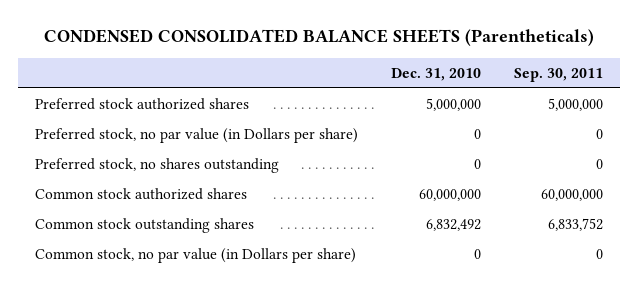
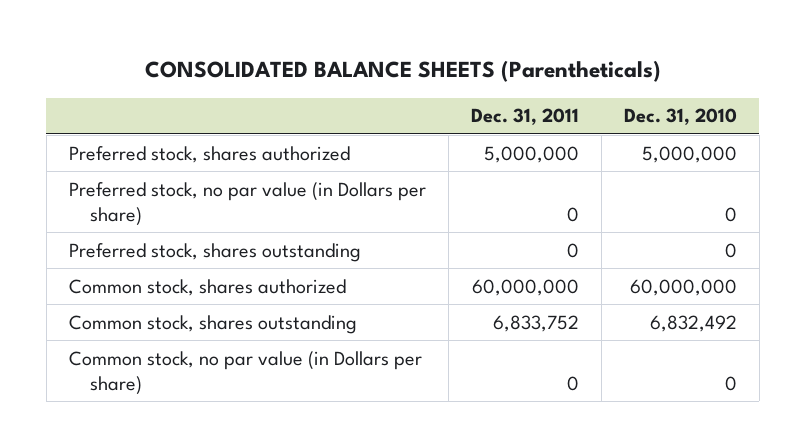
- CONDENSED CONSOLIDATED BALANCE SHEETS (Parentheticals)
+ CONSOLIDATED BALANCE SHEETS (Parentheticals)
- | Dec. 31, 2010 | Sep. 30, 2011
+ | Dec. 31, 2011 | Dec. 31, 2010
- Preferred stock authorized shares | 5,000,000 | 5,000,000
+ Preferred stock, shares authorized | 5,000,000 | 5,000,000
- Preferred stock, no shares outstanding | 0 | 0
- Common stock authorized shares | 60,000,000 | 60,000,000
- Common stock outstanding shares | 6,832,492 | 6,833,752
+ Preferred stock, shares outstanding | 0 | 0
+ Common stock, shares authorized | 60,000,000 | 60,000,000
+ Common stock, shares outstanding | 6,833,752 | 6,832,492

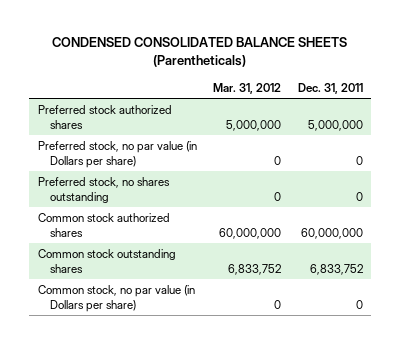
- CONSOLIDATED BALANCE SHEETS (Parentheticals)
+ CONDENSED CONSOLIDATED BALANCE SHEETS (Parentheticals)
- | Dec. 31, 2011 | Dec. 31, 2010
+ | Mar. 31, 2012 | Dec. 31, 2011
- Preferred stock, shares authorized | 5,000,000 | 5,000,000
+ Preferred stock authorized shares | 5,000,000 | 5,000,000
- Preferred stock, shares outstanding | 0 | 0
- Common stock, shares authorized | 60,000,000 | 60,000,000
- Common stock, shares outstanding | 6,833,752 | 6,832,492
+ Preferred stock, no shares outstanding | 0 | 0
+ Common stock authorized shares | 60,000,000 | 60,000,000
+ Common stock outstanding shares | 6,833,752 | 6,833,752

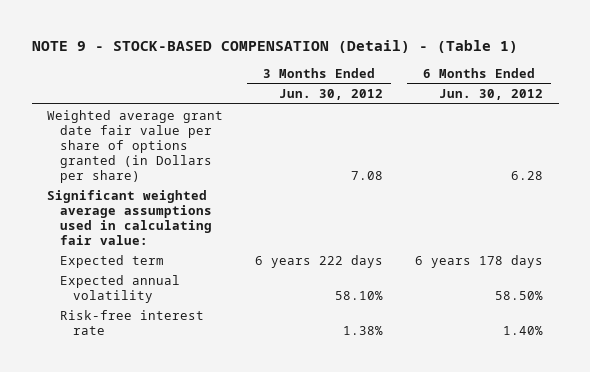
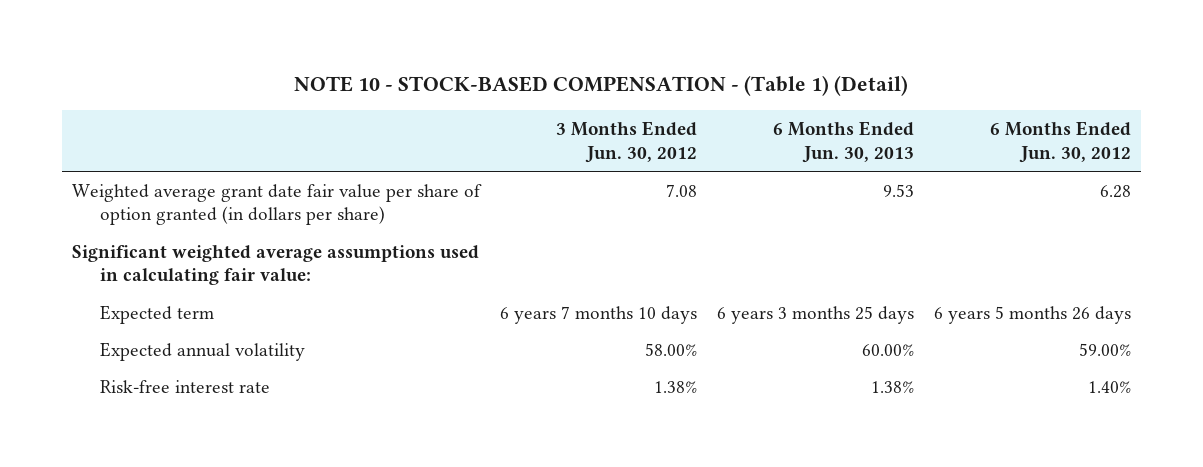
- NOTE 9 - STOCK-BASED COMPENSATION (Detail) - (Table 1)
+ NOTE 10 - STOCK-BASED COMPENSATION - (Table 1) (Detail)
- | 3 Months Ended Jun. 30, 2012 | 6 Months Ended Jun. 30, 2012
+ | 3 Months Ended Jun. 30, 2012 | 6 Months Ended Jun. 30, 2013 | 6 Months Ended Jun. 30, 2012
- Weighted average grant date fair value per share of options granted (in Dollars per share) | 7.08 | 6.28
+ Weighted average grant date fair value per share of option granted (in dollars per share) | 7.08 | 9.53 | 6.28
- Expected term | 6 years 222 days | 6 years 178 days
- Expected annual volatility | 58.10% | 58.50%
+ Expected term | 6 years 7 months 10 days | 6 years 3 months 25 days | 6 years 5 months 26 days
+ Expected annual volatility | 58.00% | 60.00% | 59.00%

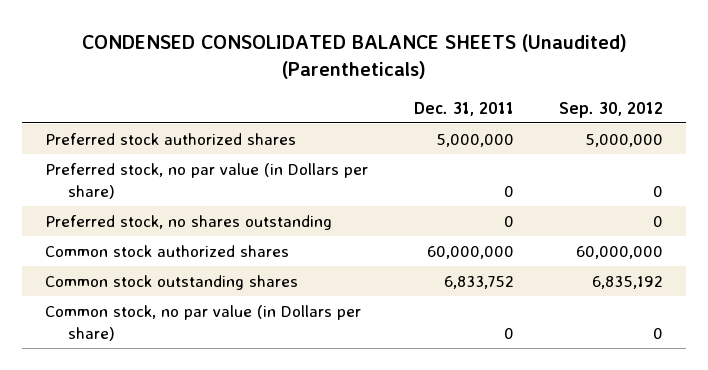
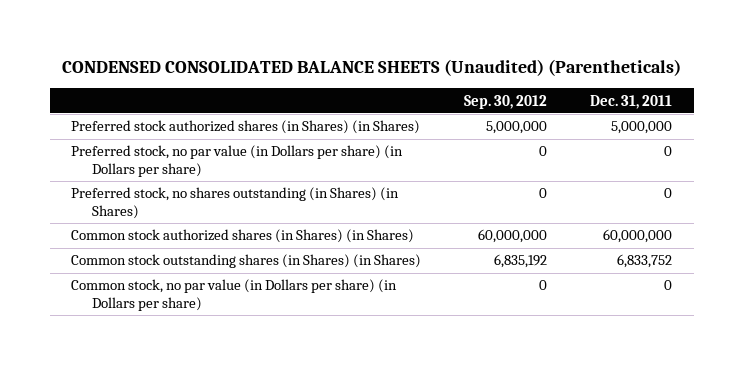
- | Dec. 31, 2011 | Sep. 30, 2012
+ | Sep. 30, 2012 | Dec. 31, 2011
- Preferred stock authorized shares | 5,000,000 | 5,000,000
- Preferred stock, no par value (in Dollars per share) | 0 | 0
- Preferred stock, no shares outstanding | 0 | 0
- Common stock authorized shares | 60,000,000 | 60,000,000
- Common stock outstanding shares | 6,833,752 | 6,835,192
- Common stock, no par value (in Dollars per share) | 0 | 0
+ Preferred stock authorized shares (in Shares) (in Shares) | 5,000,000 | 5,000,000
+ Preferred stock, no par value (in Dollars per share) (in Dollars per share) | 0 | 0
+ Preferred stock, no shares outstanding (in Shares) (in Shares) | 0 | 0
+ Common stock authorized shares (in Shares) (in Shares) | 60,000,000 | 60,000,000
+ Common stock outstanding shares (in Shares) (in Shares) | 6,835,192 | 6,833,752
+ Common stock, no par value (in Dollars per share) (in Dollars per share) | 0 | 0

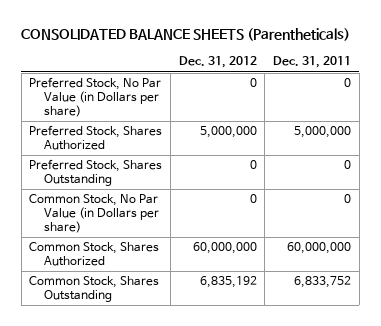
- CONDENSED CONSOLIDATED BALANCE SHEETS (Unaudited) (Parentheticals)
+ CONSOLIDATED BALANCE SHEETS (Parentheticals)
- | Sep. 30, 2012 | Dec. 31, 2011
+ | Dec. 31, 2012 | Dec. 31, 2011
- Preferred stock authorized shares (in Shares) (in Shares) | 5,000,000 | 5,000,000
- Preferred stock, no par value (in Dollars per share) (in Dollars per share) | 0 | 0
- Preferred stock, no shares outstanding (in Shares) (in Shares) | 0 | 0
- Common stock authorized shares (in Shares) (in Shares) | 60,000,000 | 60,000,000
- Common stock outstanding shares (in Shares) (in Shares) | 6,835,192 | 6,833,752
- Common stock, no par value (in Dollars per share) (in Dollars per share) | 0 | 0
+ Preferred Stock, No Par Value (in Dollars per share) | 0 | 0
+ Preferred Stock, Shares Authorized | 5,000,000 | 5,000,000
+ Preferred Stock, Shares Outstanding | 0 | 0
+ Common Stock, No Par Value (in Dollars per share) | 0 | 0
+ Common Stock, Shares Authorized | 60,000,000 | 60,000,000
+ Common Stock, Shares Outstanding | 6,835,192 | 6,833,752

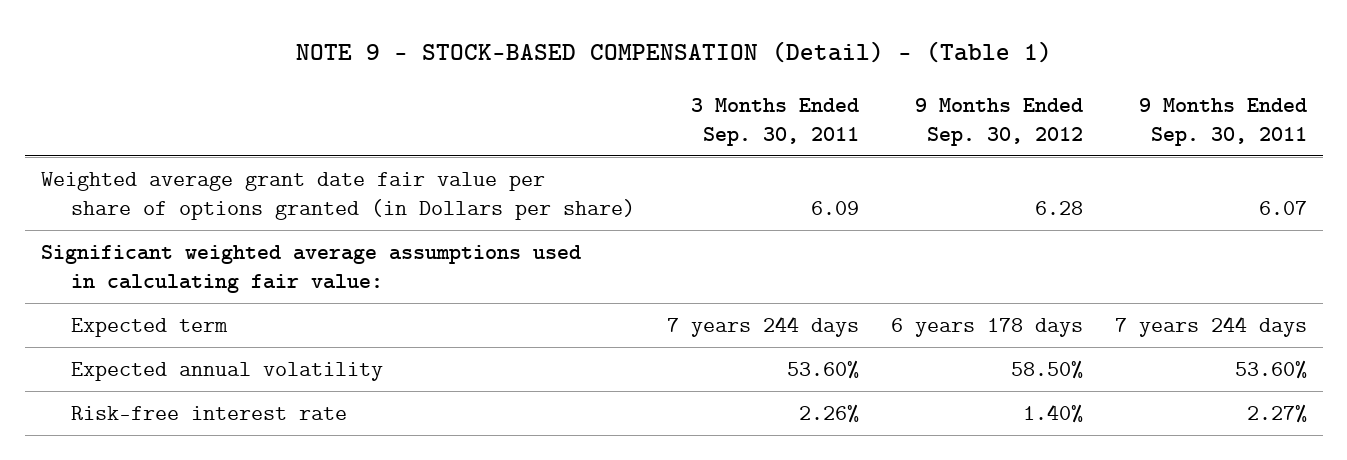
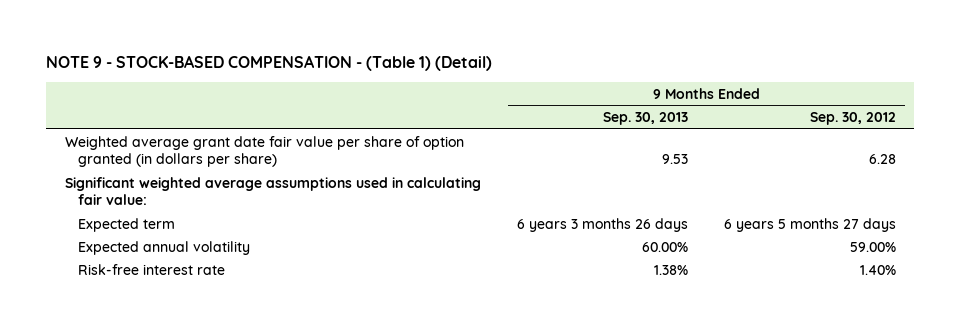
- NOTE 9 - STOCK-BASED COMPENSATION (Detail) - (Table 1)
+ NOTE 9 - STOCK-BASED COMPENSATION - (Table 1) (Detail)
- | 3 Months Ended Sep. 30, 2011 | 9 Months Ended Sep. 30, 2012 | 9 Months Ended Sep. 30, 2011
+ | 9 Months Ended Sep. 30, 2013 | 9 Months Ended Sep. 30, 2012
- Weighted average grant date fair value per share of options granted (in Dollars per share) | 6.09 | 6.28 | 6.07
+ Weighted average grant date fair value per share of option granted (in dollars per share) | 9.53 | 6.28
- Expected term | 7 years 244 days | 6 years 178 days | 7 years 244 days
- Expected annual volatility | 53.60% | 58.50% | 53.60%
+ Expected term | 6 years 3 months 26 days | 6 years 5 months 27 days
+ Expected annual volatility | 60.00% | 59.00%

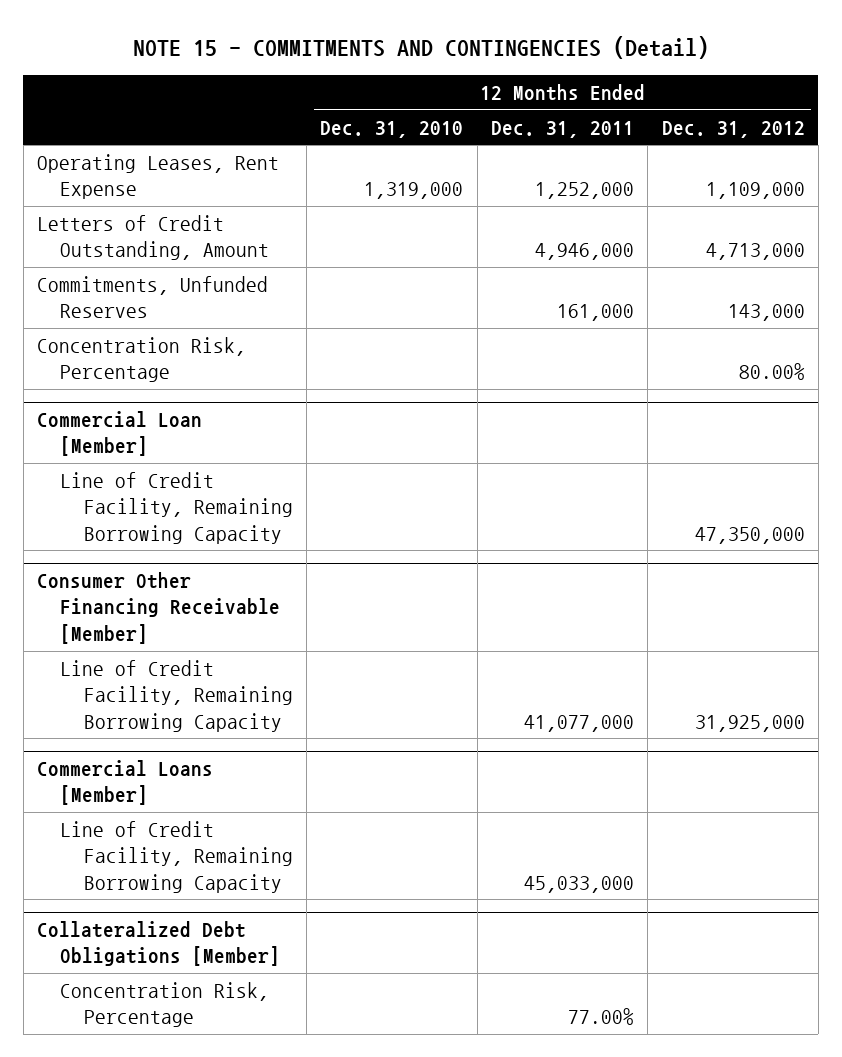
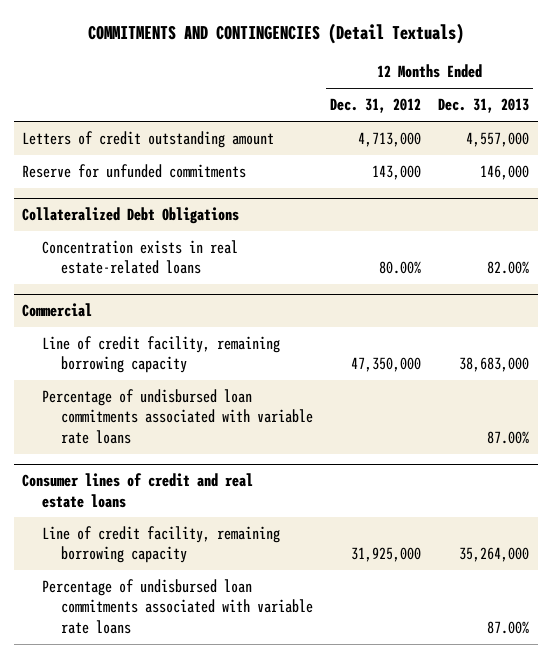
- NOTE 15 - COMMITMENTS AND CONTINGENCIES (Detail)
+ COMMITMENTS AND CONTINGENCIES (Detail Textuals)
- | 12 Months Ended Dec. 31, 2010 | 12 Months Ended Dec. 31, 2011 | 12 Months Ended Dec. 31, 2012
+ | 12 Months Ended Dec. 31, 2012 | 12 Months Ended Dec. 31, 2013
- Operating Leases, Rent Expense | 1,319,000 | 1,252,000 | 1,109,000
- Letters of Credit Outstanding, Amount | | 4,946,000 | 4,713,000
- Commitments, Unfunded Reserves | | 161,000 | 143,000
- Concentration Risk, Percentage | | | 80.00%
- Commercial Loan [Member]
- Line of Credit Facility, Remaining Borrowing Capacity | | | 47,350,000
- Consumer Other Financing Receivable [Member]
- Line of Credit Facility, Remaining Borrowing Capacity | | 41,077,000 | 31,925,000
- Commercial Loans [Member]
- Line of Credit Facility, Remaining Borrowing Capacity | | 45,033,000 |
- Collateralized Debt Obligations [Member]
- Concentration Risk, Percentage | | 77.00% |
+ Letters of credit outstanding amount | 4,713,000 | 4,557,000
+ Reserve for unfunded commitments | 143,000 | 146,000
+ Collateralized Debt Obligations
+ Concentration exists in real estate-related loans | 80.00% | 82.00%
+ Commercial
+ Line of credit facility, remaining borrowing capacity | 47,350,000 | 38,683,000
+ Percentage of undisbursed loan commitments associated with variable rate loans | | 87.00%
+ Consumer lines of credit and real estate loans
+ Line of credit facility, remaining borrowing capacity | 31,925,000 | 35,264,000
+ Percentage of undisbursed loan commitments associated with variable rate loans | | 87.00%

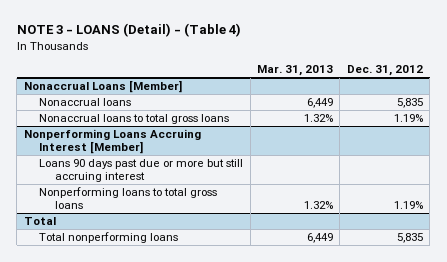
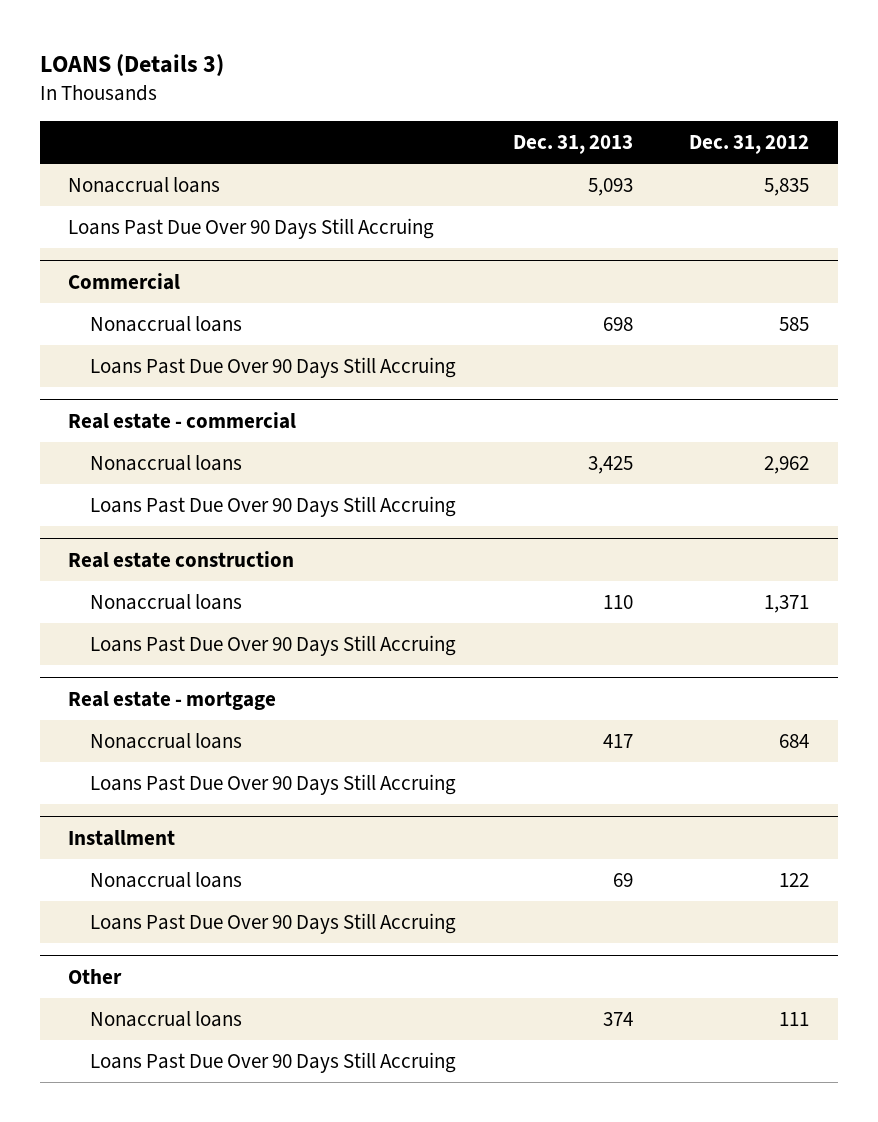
- NOTE 3 - LOANS (Detail) - (Table 4)
+ LOANS (Details 3)
- | Mar. 31, 2013 | Dec. 31, 2012
+ | Dec. 31, 2013 | Dec. 31, 2012
- Nonaccrual Loans [Member]
- Nonaccrual loans to total gross loans | 1.32% | 1.19%
- Nonperforming Loans Accruing Interest [Member]
- Loans 90 days past due or more but still accruing interest
- Nonperforming loans to total gross loans | 1.32% | 1.19%
- Total
- Total nonperforming loans | 6,449 | 5,835
+ Loans Past Due Over 90 Days Still Accruing
+ Commercial
+ Nonaccrual loans | 698 | 585
+ Loans Past Due Over 90 Days Still Accruing
+ Real estate - commercial
+ Nonaccrual loans | 3,425 | 2,962
+ Loans Past Due Over 90 Days Still Accruing
+ Real estate construction
+ Nonaccrual loans | 110 | 1,371
+ Loans Past Due Over 90 Days Still Accruing
+ Real estate - mortgage
+ Nonaccrual loans | 417 | 684
+ Loans Past Due Over 90 Days Still Accruing
+ Installment
+ Nonaccrual loans | 69 | 122
+ Loans Past Due Over 90 Days Still Accruing
+ Other
+ Nonaccrual loans | 374 | 111
+ Loans Past Due Over 90 Days Still Accruing

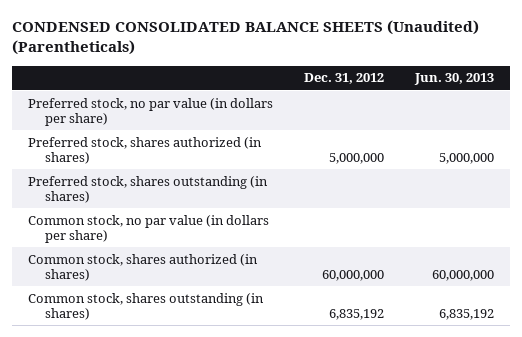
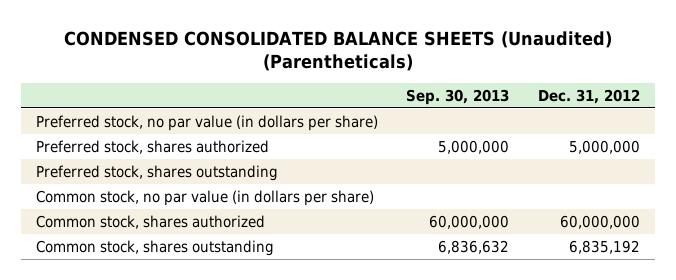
- | Dec. 31, 2012 | Jun. 30, 2013
+ | Sep. 30, 2013 | Dec. 31, 2012
- Preferred stock, shares authorized (in shares) | 5,000,000 | 5,000,000
- Preferred stock, shares outstanding (in shares)
+ Preferred stock, shares authorized | 5,000,000 | 5,000,000
+ Preferred stock, shares outstanding
- Common stock, shares authorized (in shares) | 60,000,000 | 60,000,000
- Common stock, shares outstanding (in shares) | 6,835,192 | 6,835,192
+ Common stock, shares authorized | 60,000,000 | 60,000,000
+ Common stock, shares outstanding | 6,836,632 | 6,835,192

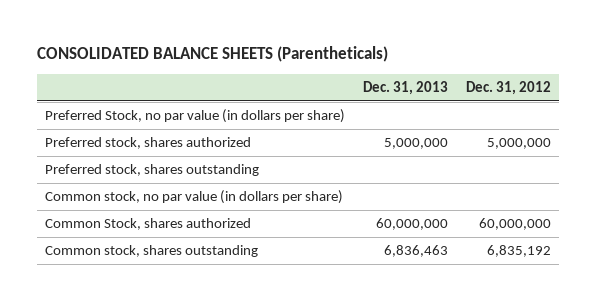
- CONDENSED CONSOLIDATED BALANCE SHEETS (Unaudited) (Parentheticals)
+ CONSOLIDATED BALANCE SHEETS (Parentheticals)
- | Sep. 30, 2013 | Dec. 31, 2012
+ | Dec. 31, 2013 | Dec. 31, 2012
- Preferred stock, no par value (in dollars per share)
+ Preferred Stock, no par value (in dollars per share)
- Common stock, shares authorized | 60,000,000 | 60,000,000
+ Common Stock, shares authorized | 60,000,000 | 60,000,000

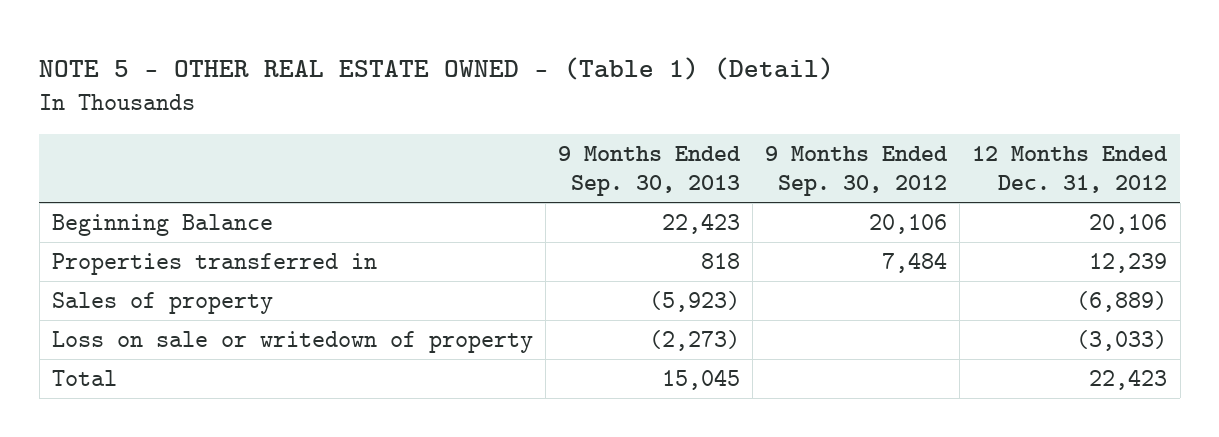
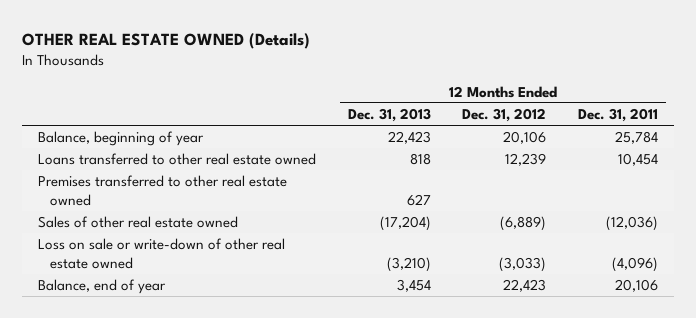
- NOTE 5 - OTHER REAL ESTATE OWNED - (Table 1) (Detail)
+ OTHER REAL ESTATE OWNED (Details)
- | 9 Months Ended Sep. 30, 2013 | 9 Months Ended Sep. 30, 2012 | 12 Months Ended Dec. 31, 2012
+ | 12 Months Ended Dec. 31, 2013 | 12 Months Ended Dec. 31, 2012 | 12 Months Ended Dec. 31, 2011
- Beginning Balance | 22,423 | 20,106 | 20,106
- Properties transferred in | 818 | 7,484 | 12,239
- Sales of property | (5,923) | | (6,889)
- Loss on sale or writedown of property | (2,273) | | (3,033)
- Total | 15,045 | | 22,423
+ Balance, beginning of year | 22,423 | 20,106 | 25,784
+ Loans transferred to other real estate owned | 818 | 12,239 | 10,454
+ Premises transferred to other real estate owned | 627 | |
+ Sales of other real estate owned | (17,204) | (6,889) | (12,036)
+ Loss on sale or write-down of other real estate owned | (3,210) | (3,033) | (4,096)
+ Balance, end of year | 3,454 | 22,423 | 20,106

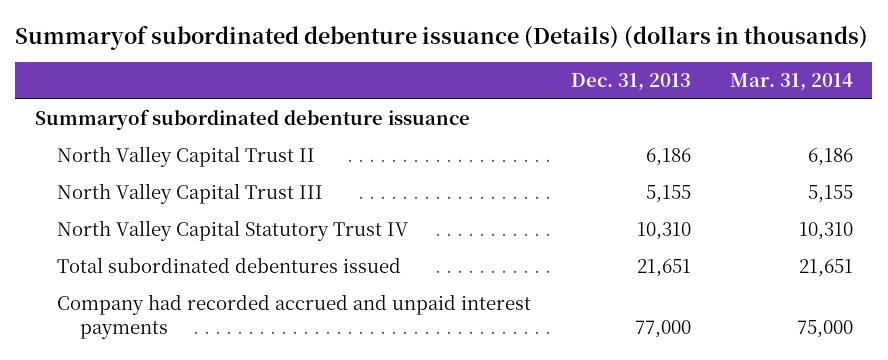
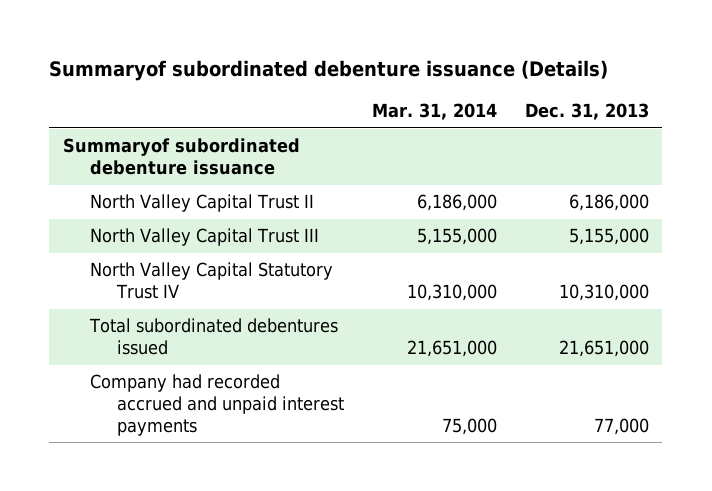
- Summaryof subordinated debenture issuance (Details) (dollars in thousands)
+ Summaryof subordinated debenture issuance (Details)
- | Dec. 31, 2013 | Mar. 31, 2014
+ | Mar. 31, 2014 | Dec. 31, 2013
- North Valley Capital Trust II | 6,186 | 6,186
- North Valley Capital Trust III | 5,155 | 5,155
- North Valley Capital Statutory Trust IV | 10,310 | 10,310
- Total subordinated debentures issued | 21,651 | 21,651
+ North Valley Capital Trust II | 6,186,000 | 6,186,000
+ North Valley Capital Trust III | 5,155,000 | 5,155,000
+ North Valley Capital Statutory Trust IV | 10,310,000 | 10,310,000
+ Total subordinated debentures issued | 21,651,000 | 21,651,000

